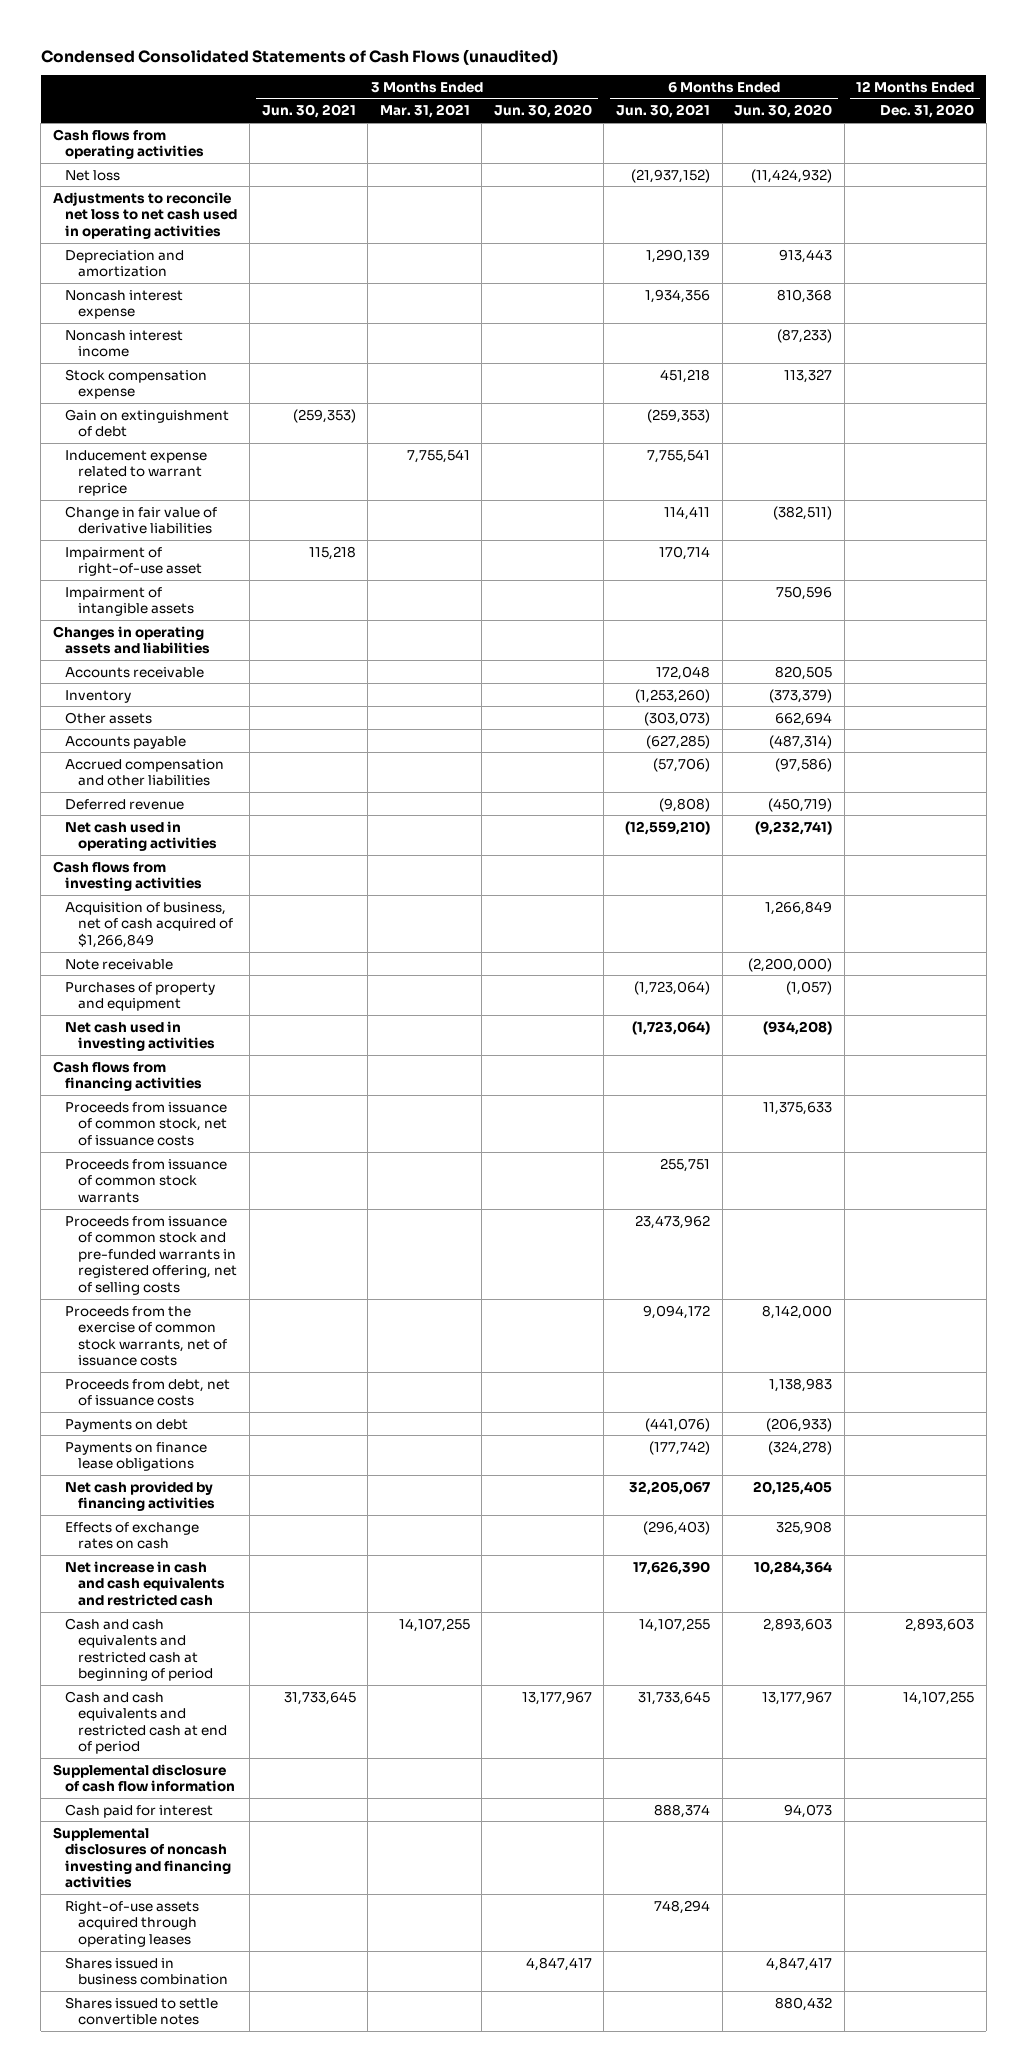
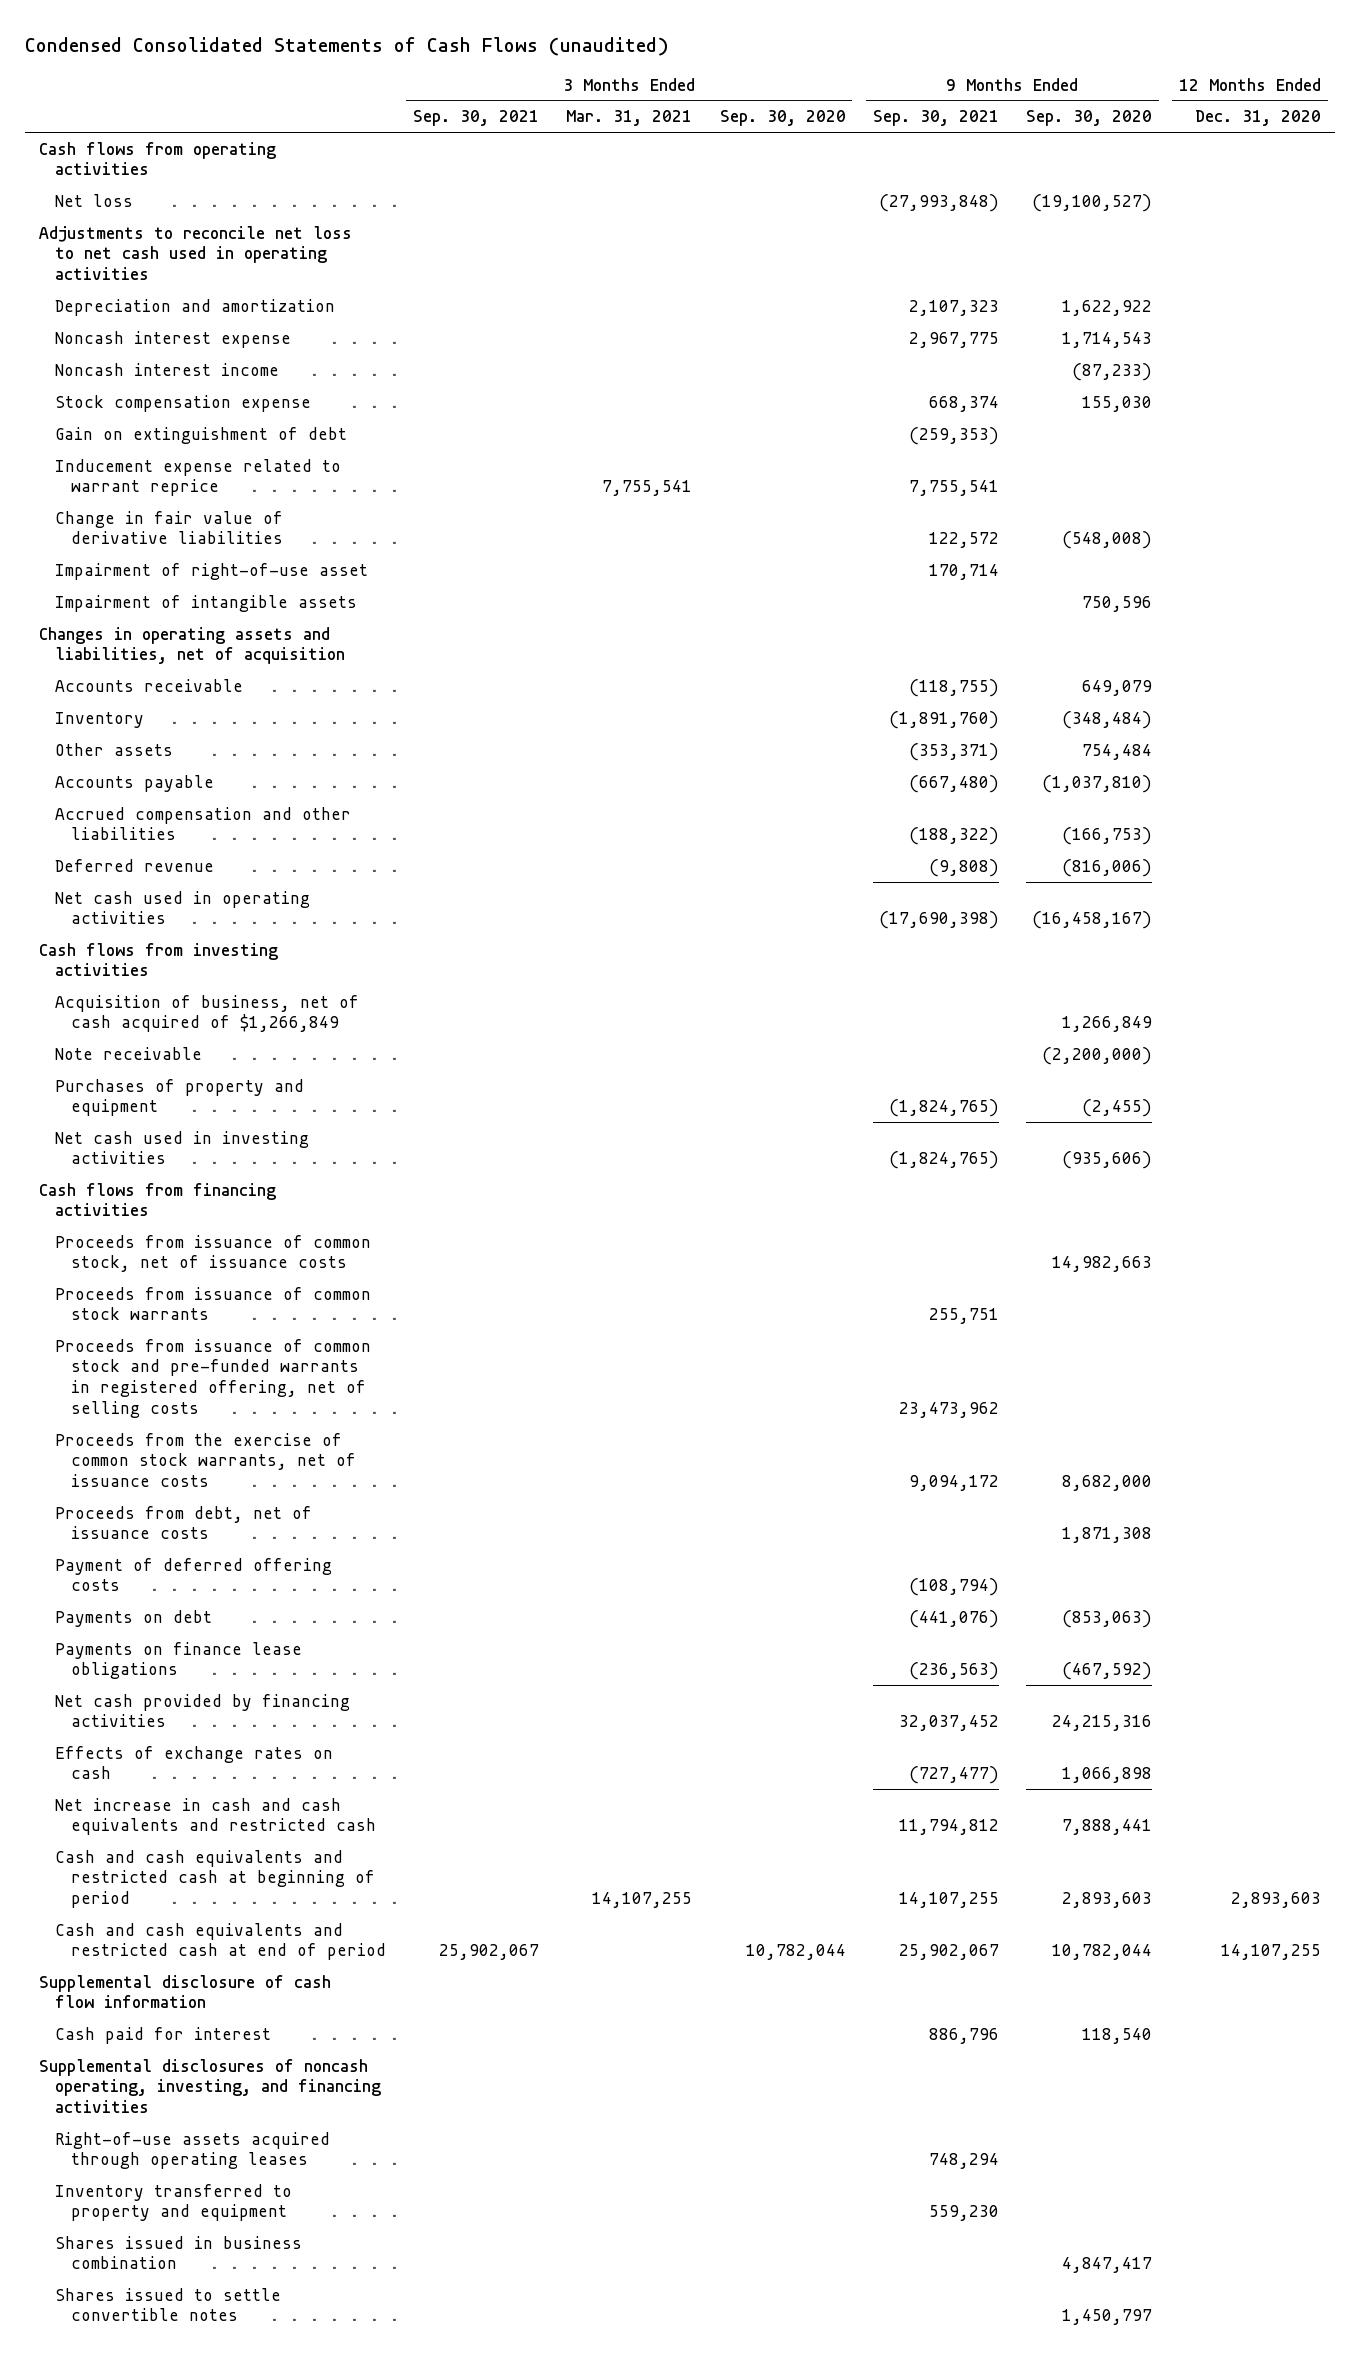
- | 3 Months Ended Jun. 30, 2021 | 3 Months Ended Mar. 31, 2021 | 3 Months Ended Jun. 30, 2020 | 6 Months Ended Jun. 30, 2021 | 6 Months Ended Jun. 30, 2020 | 12 Months Ended Dec. 31, 2020
+ | 3 Months Ended Sep. 30, 2021 | 3 Months Ended Mar. 31, 2021 | 3 Months Ended Sep. 30, 2020 | 9 Months Ended Sep. 30, 2021 | 9 Months Ended Sep. 30, 2020 | 12 Months Ended Dec. 31, 2020
- Changes in operating assets and liabilities
+ Changes in operating assets and liabilities, net of acquisition
+ Payment of deferred offering costs | | | | (108,794) | |
- Supplemental disclosures of noncash investing and financing activities
+ Supplemental disclosures of noncash operating, investing, and financing activities
+ Inventory transferred to property and equipment | | | | 559,230 | |

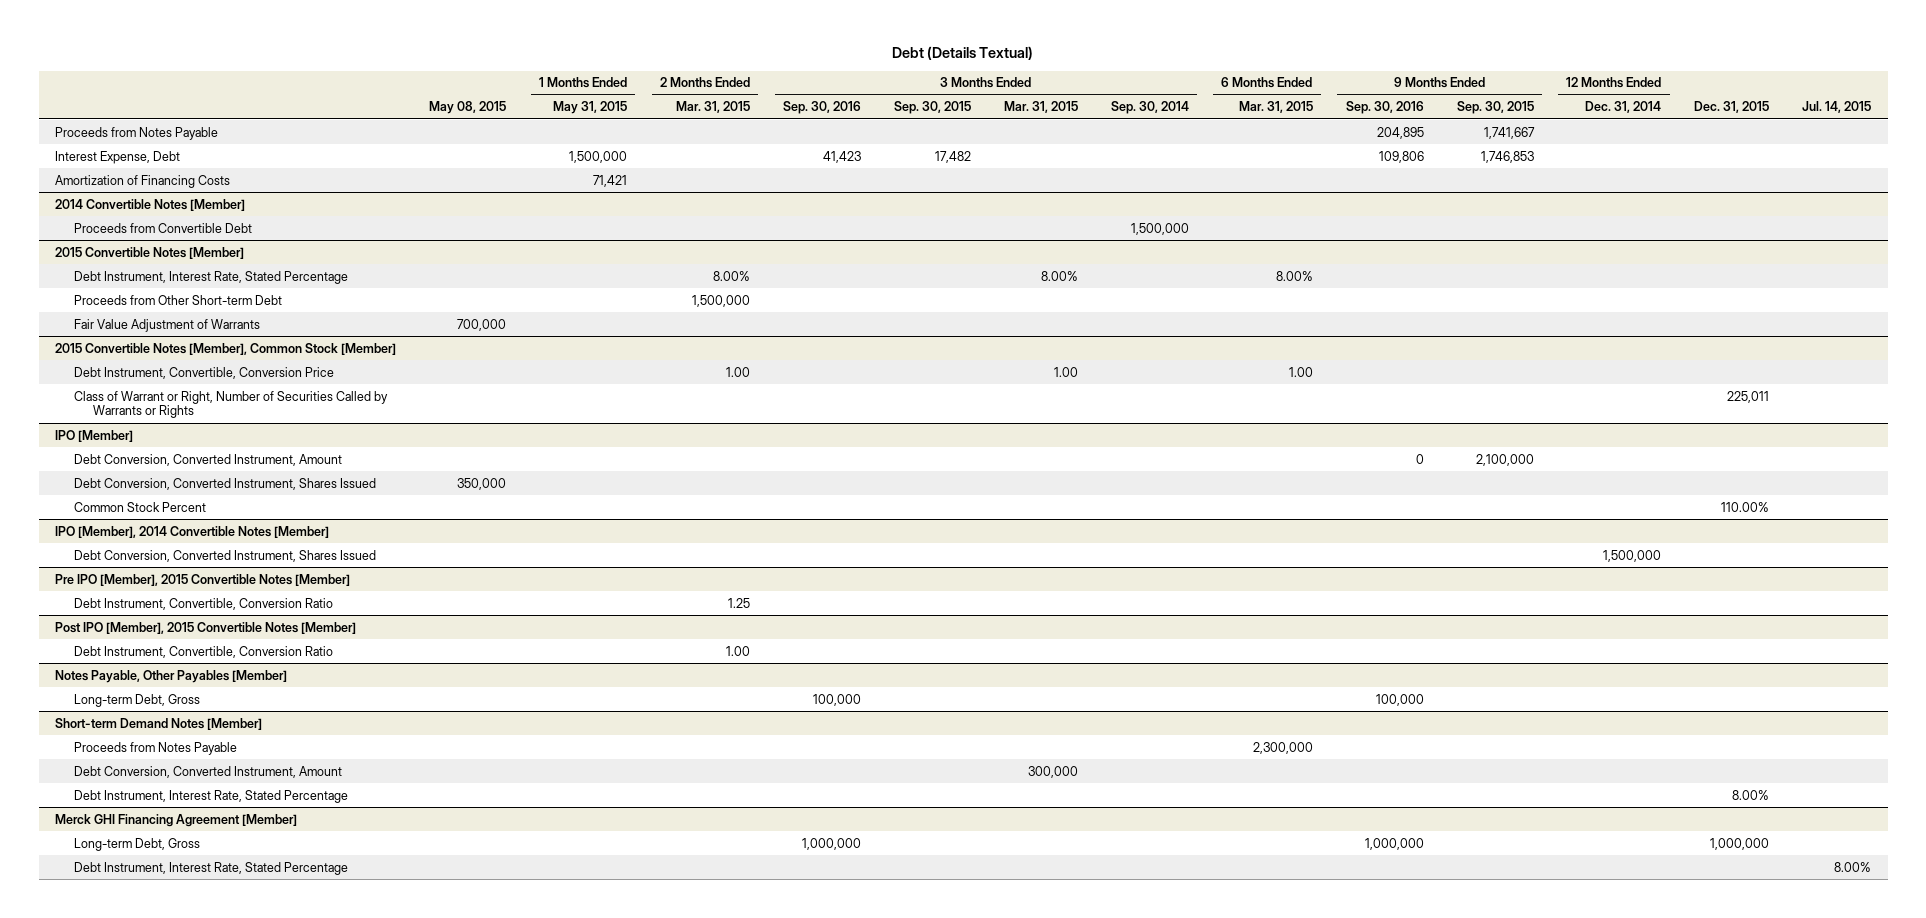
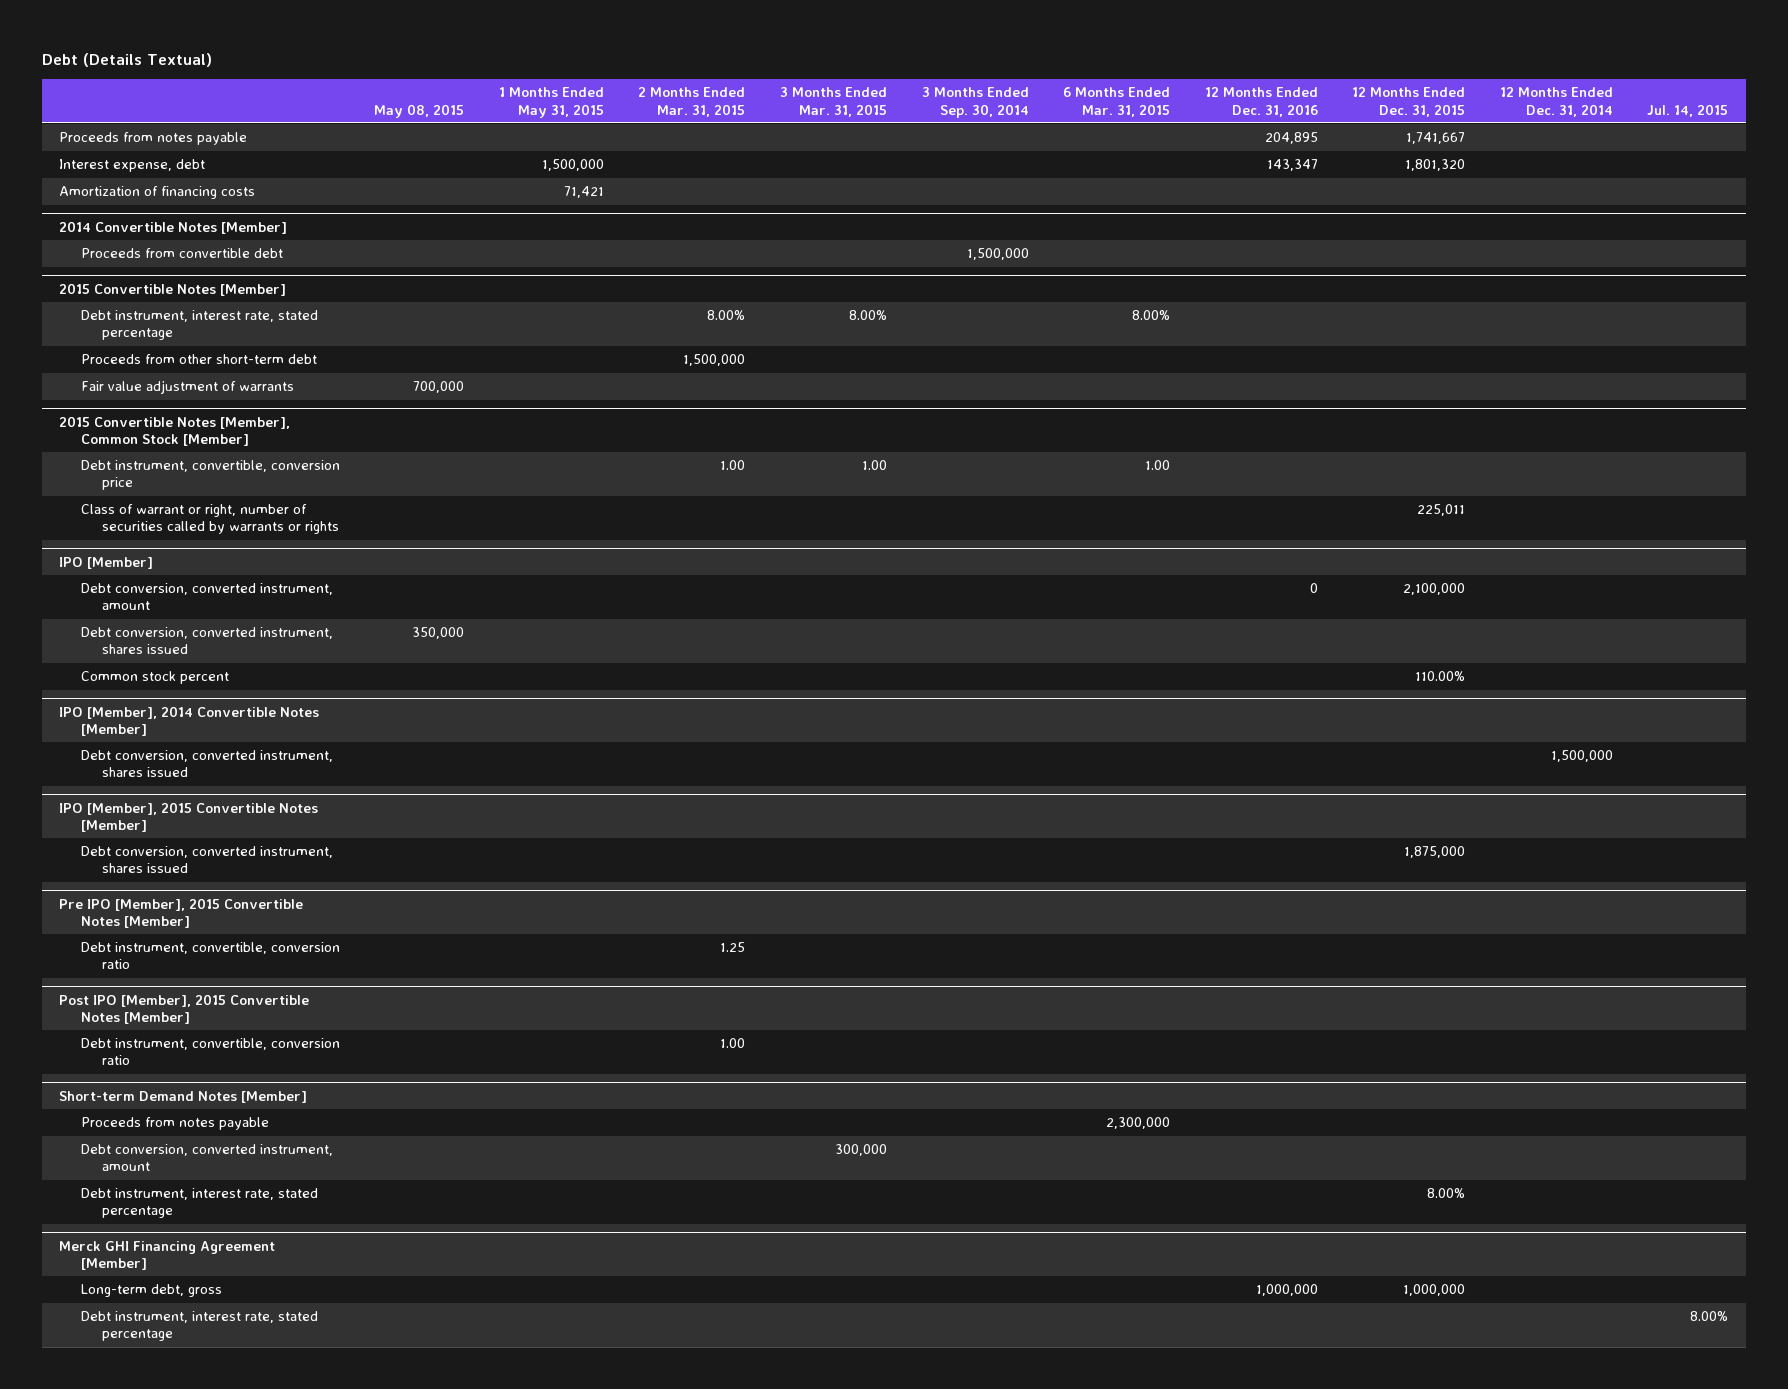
- | May 08, 2015 | 1 Months Ended May 31, 2015 | 2 Months Ended Mar. 31, 2015 | 3 Months Ended Sep. 30, 2016 | 3 Months Ended Sep. 30, 2015 | 3 Months Ended Mar. 31, 2015 | 3 Months Ended Sep. 30, 2014 | 6 Months Ended Mar. 31, 2015 | 9 Months Ended Sep. 30, 2016 | 9 Months Ended Sep. 30, 2015 | 12 Months Ended Dec. 31, 2014 | Dec. 31, 2015 | Jul. 14, 2015
+ | May 08, 2015 | 1 Months Ended May 31, 2015 | 2 Months Ended Mar. 31, 2015 | 3 Months Ended Mar. 31, 2015 | 3 Months Ended Sep. 30, 2014 | 6 Months Ended Mar. 31, 2015 | 12 Months Ended Dec. 31, 2016 | 12 Months Ended Dec. 31, 2015 | 12 Months Ended Dec. 31, 2014 | Jul. 14, 2015
- Proceeds from Notes Payable | | | | | | | | | 204,895 | 1,741,667 | | |
- Interest Expense, Debt | | 1,500,000 | | 41,423 | 17,482 | | | | 109,806 | 1,746,853 | | |
- Amortization of Financing Costs | | 71,421 | | | | | | | | | | |
+ Proceeds from notes payable | | | | | | | 204,895 | 1,741,667 | |
+ Interest expense, debt | | 1,500,000 | | | | | 143,347 | 1,801,320 | |
+ Amortization of financing costs | | 71,421 | | | | | | | |
@ 2014 Convertible Notes [Member]
- Proceeds from Convertible Debt | | | | | | | 1,500,000 | | | | | |
+ Proceeds from convertible debt | | | | | 1,500,000 | | | | |
@ 2015 Convertible Notes [Member]
- Debt Instrument, Interest Rate, Stated Percentage | | | 8.00% | | | 8.00% | | 8.00% | | | | |
- Proceeds from Other Short-term Debt | | | 1,500,000 | | | | | | | | | |
- Fair Value Adjustment of Warrants | 700,000 | | | | | | | | | | | |
+ Debt instrument, interest rate, stated percentage | | | 8.00% | 8.00% | | 8.00% | | | |
+ Proceeds from other short-term debt | | | 1,500,000 | | | | | | |
+ Fair value adjustment of warrants | 700,000 | | | | | | | | |
@ 2015 Convertible Notes [Member], Common Stock [Member]
- Debt Instrument, Convertible, Conversion Price | | | 1.00 | | | 1.00 | | 1.00 | | | | |
- Class of Warrant or Right, Number of Securities Called by Warrants or Rights | | | | | | | | | | | | 225,011 |
+ Debt instrument, convertible, conversion price | | | 1.00 | 1.00 | | 1.00 | | | |
+ Class of warrant or right, number of securities called by warrants or rights | | | | | | | | 225,011 | |
@ IPO [Member]
- Debt Conversion, Converted Instrument, Amount | | | | | | | | | 0 | 2,100,000 | | |
- Debt Conversion, Converted Instrument, Shares Issued | 350,000 | | | | | | | | | | | |
- Common Stock Percent | | | | | | | | | | | | 110.00% |
+ Debt conversion, converted instrument, amount | | | | | | | 0 | 2,100,000 | |
+ Debt conversion, converted instrument, shares issued | 350,000 | | | | | | | | |
+ Common stock percent | | | | | | | | 110.00% | |
@ IPO [Member], 2014 Convertible Notes [Member]
- Debt Conversion, Converted Instrument, Shares Issued | | | | | | | | | | | 1,500,000 | |
+ Debt conversion, converted instrument, shares issued | | | | | | | | | 1,500,000 |
+ IPO [Member], 2015 Convertible Notes [Member]
+ Debt conversion, converted instrument, shares issued | | | | | | | | 1,875,000 | |
@ Pre IPO [Member], 2015 Convertible Notes [Member]
- Debt Instrument, Convertible, Conversion Ratio | | | 1.25 | | | | | | | | | |
+ Debt instrument, convertible, conversion ratio | | | 1.25 | | | | | | |
@ Post IPO [Member], 2015 Convertible Notes [Member]
- Debt Instrument, Convertible, Conversion Ratio | | | 1.00 | | | | | | | | | |
- Notes Payable, Other Payables [Member]
- Long-term Debt, Gross | | | | 100,000 | | | | | 100,000 | | | |
@ Post IPO [Member], 2015 Convertible Notes [Member]
+ Debt instrument, convertible, conversion ratio | | | 1.00 | | | | | | |
@ Short-term Demand Notes [Member]
- Proceeds from Notes Payable | | | | | | | | 2,300,000 | | | | |
- Debt Conversion, Converted Instrument, Amount | | | | | | 300,000 | | | | | | |
- Debt Instrument, Interest Rate, Stated Percentage | | | | | | | | | | | | 8.00% |
+ Proceeds from notes payable | | | | | | 2,300,000 | | | |
+ Debt conversion, converted instrument, amount | | | | 300,000 | | | | | |
+ Debt instrument, interest rate, stated percentage | | | | | | | | 8.00% | |
@ Merck GHI Financing Agreement [Member]
- Long-term Debt, Gross | | | | 1,000,000 | | | | | 1,000,000 | | | 1,000,000 |
- Debt Instrument, Interest Rate, Stated Percentage | | | | | | | | | | | | | 8.00%
+ Long-term debt, gross | | | | | | | 1,000,000 | 1,000,000 | |
+ Debt instrument, interest rate, stated percentage | | | | | | | | | | 8.00%

